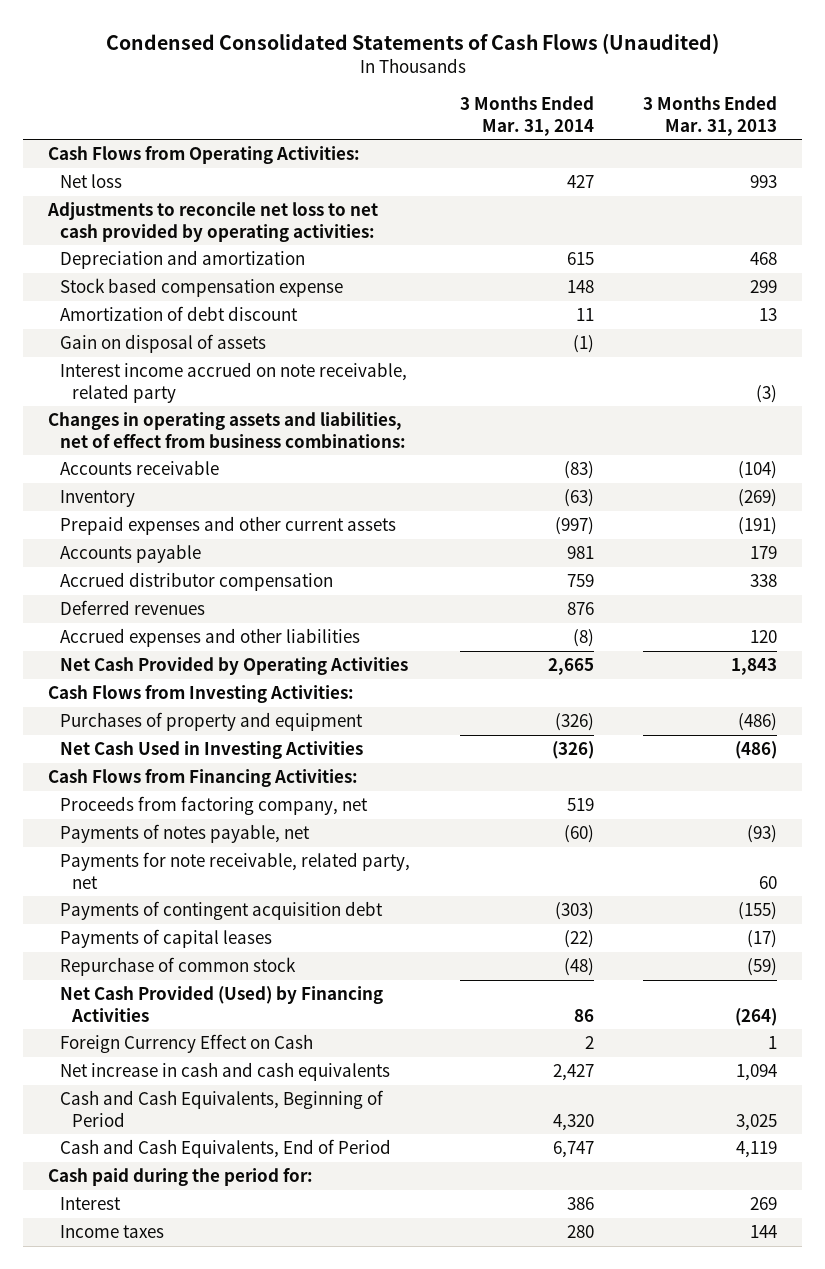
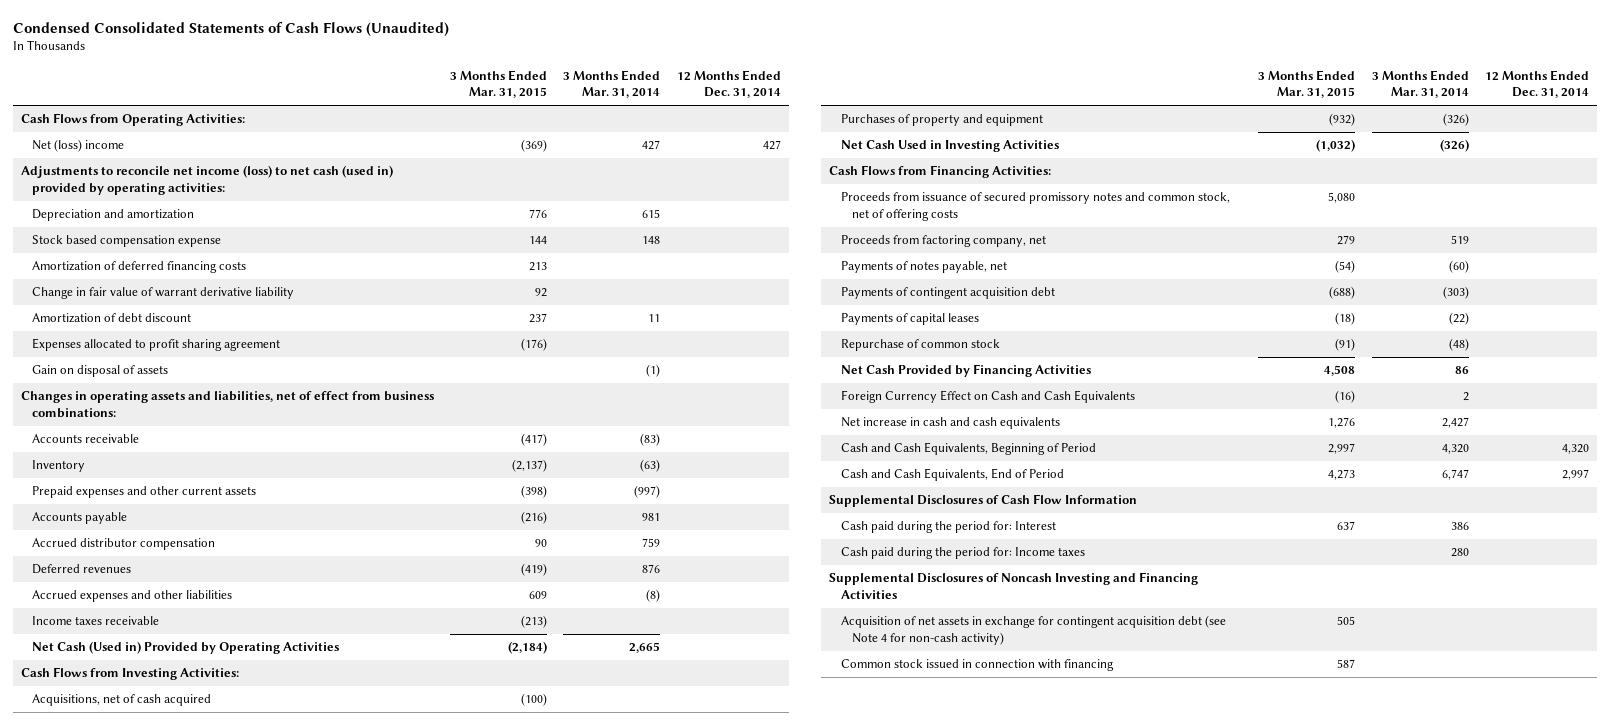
- | 3 Months Ended Mar. 31, 2014 | 3 Months Ended Mar. 31, 2013
+ | 3 Months Ended Mar. 31, 2015 | 3 Months Ended Mar. 31, 2014 | 12 Months Ended Dec. 31, 2014
- Net loss | 427 | 993
- Adjustments to reconcile net loss to net cash provided by operating activities:
+ Net (loss) income | (369) | 427 | 427
+ Adjustments to reconcile net income (loss) to net cash (used in) provided by operating activities:
+ Amortization of deferred financing costs | 213 | |
+ Change in fair value of warrant derivative liability | 92 | |
+ Expenses allocated to profit sharing agreement | (176) | |
- Interest income accrued on note receivable, related party | | (3)
- Net Cash Provided by Operating Activities | 2,665 | 1,843
+ Income taxes receivable | (213) | |
+ Net Cash (Used in) Provided by Operating Activities | (2,184) | 2,665 |
+ Acquisitions, net of cash acquired | (100) | |
+ Proceeds from issuance of secured promissory notes and common stock, net of offering costs | 5,080 | |
- Payments for note receivable, related party, net | | 60
- Net Cash Provided (Used) by Financing Activities | 86 | (264)
- Foreign Currency Effect on Cash | 2 | 1
+ Net Cash Provided by Financing Activities | 4,508 | 86 |
+ Foreign Currency Effect on Cash and Cash Equivalents | (16) | 2 |
- Cash paid during the period for:
- Interest | 386 | 269
- Income taxes | 280 | 144
+ Supplemental Disclosures of Cash Flow Information
+ Cash paid during the period for: Interest | 637 | 386 |
+ Cash paid during the period for: Income taxes | | 280 |
+ Supplemental Disclosures of Noncash Investing and Financing Activities
+ Acquisition of net assets in exchange for contingent acquisition debt (see Note 4 for non-cash activity) | 505 | |
+ Common stock issued in connection with financing | 587 | |

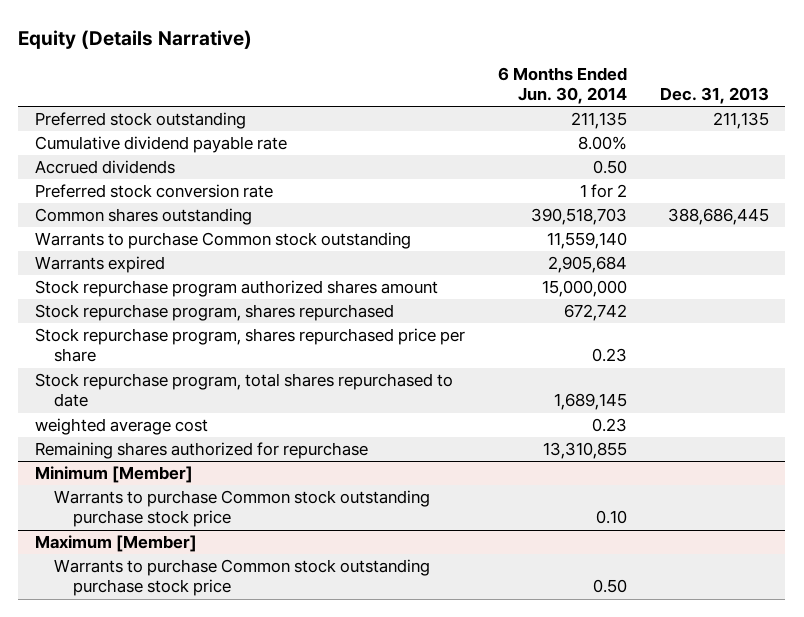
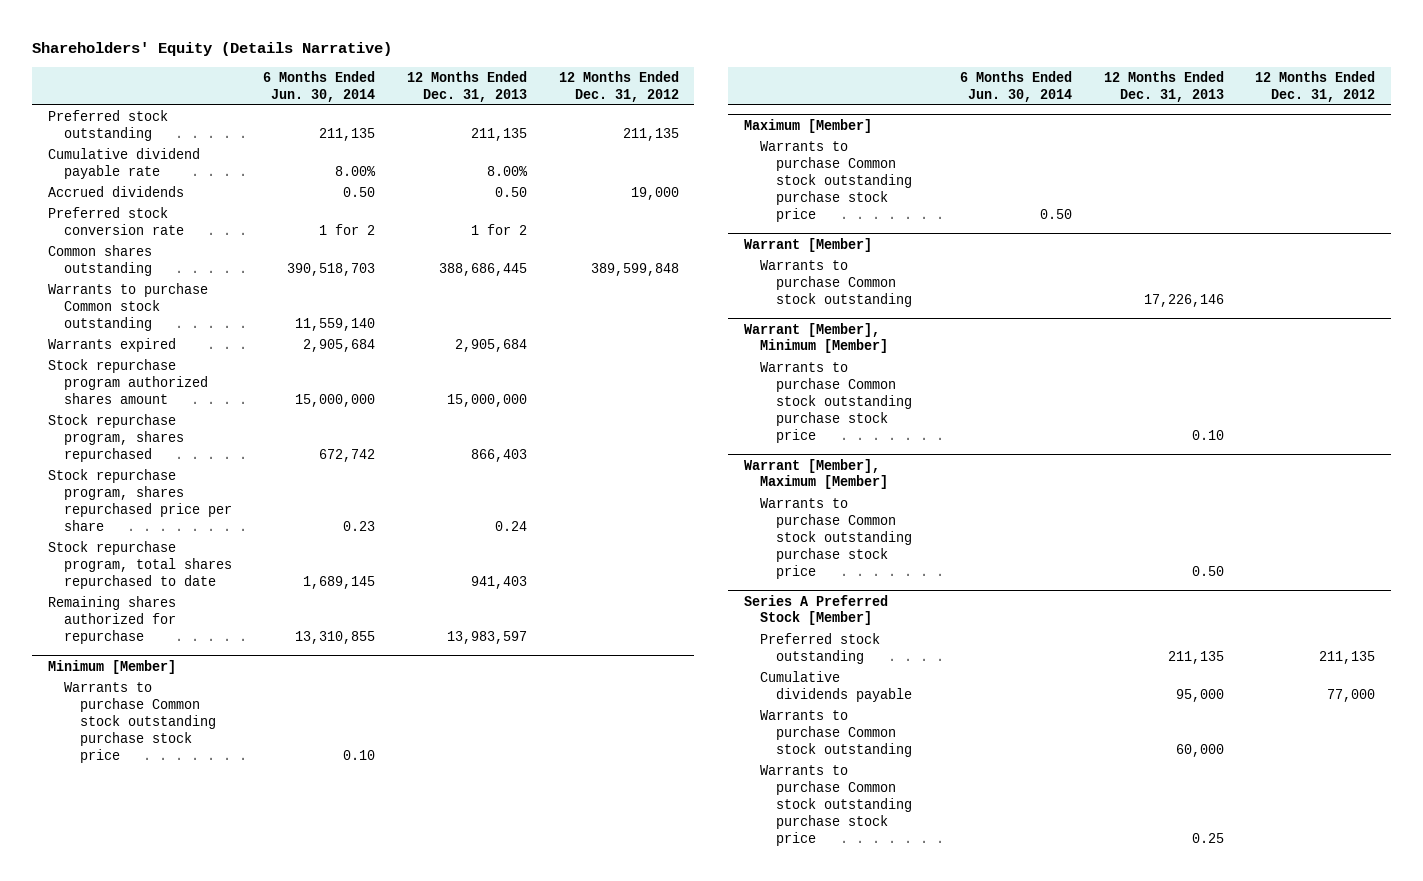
- Equity (Details Narrative)
+ Shareholders' Equity (Details Narrative)
- | 6 Months Ended Jun. 30, 2014 | Dec. 31, 2013
+ | 6 Months Ended Jun. 30, 2014 | 12 Months Ended Dec. 31, 2013 | 12 Months Ended Dec. 31, 2012
- weighted average cost | 0.23 |
+ Warrant [Member]
+ Warrants to purchase Common stock outstanding | | 17,226,146 |
+ Warrant [Member], Minimum [Member]
+ Warrants to purchase Common stock outstanding purchase stock price | | 0.10 |
+ Warrant [Member], Maximum [Member]
+ Warrants to purchase Common stock outstanding purchase stock price | | 0.50 |
+ Series A Preferred Stock [Member]
+ Preferred stock outstanding | | 211,135 | 211,135
+ Cumulative dividends payable | | 95,000 | 77,000
+ Warrants to purchase Common stock outstanding | | 60,000 |
+ Warrants to purchase Common stock outstanding purchase stock price | | 0.25 |

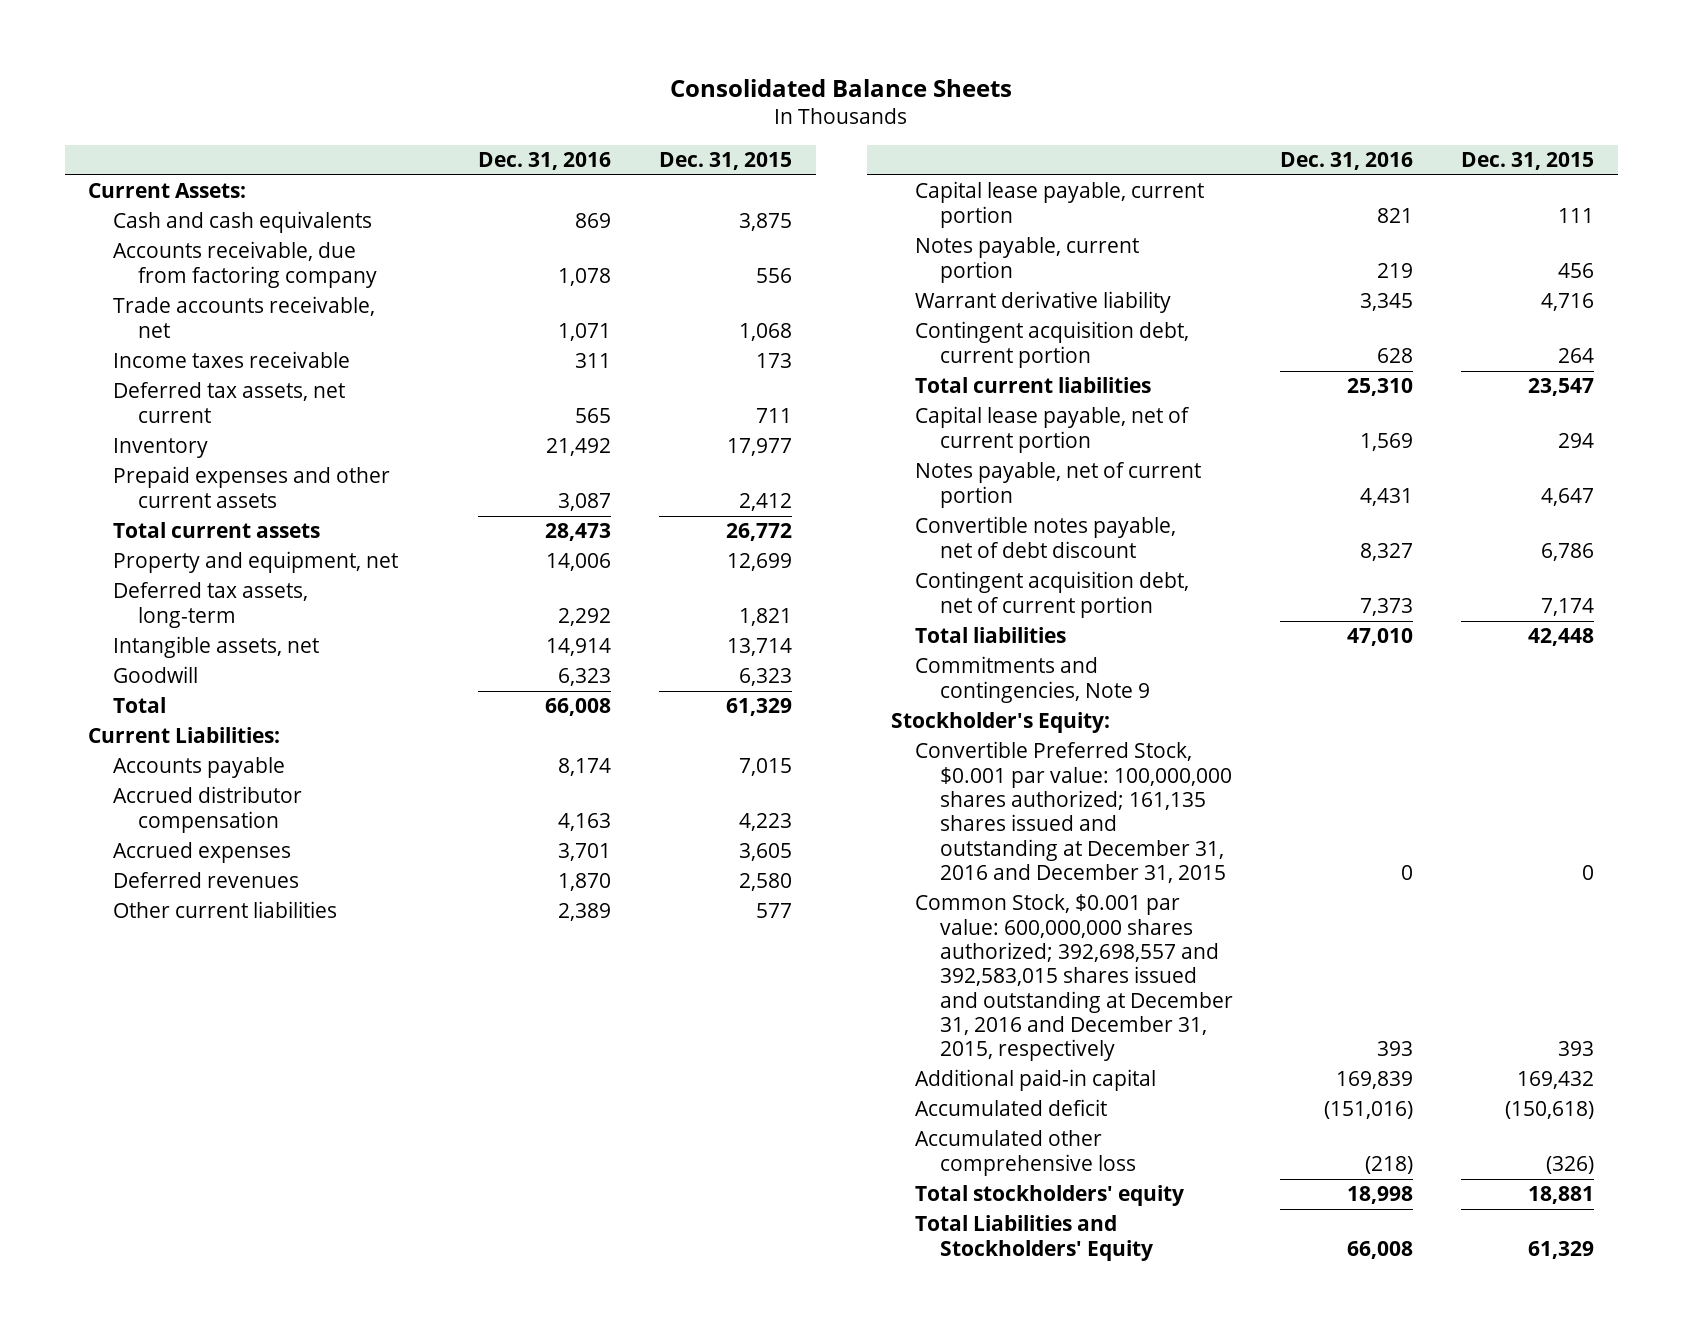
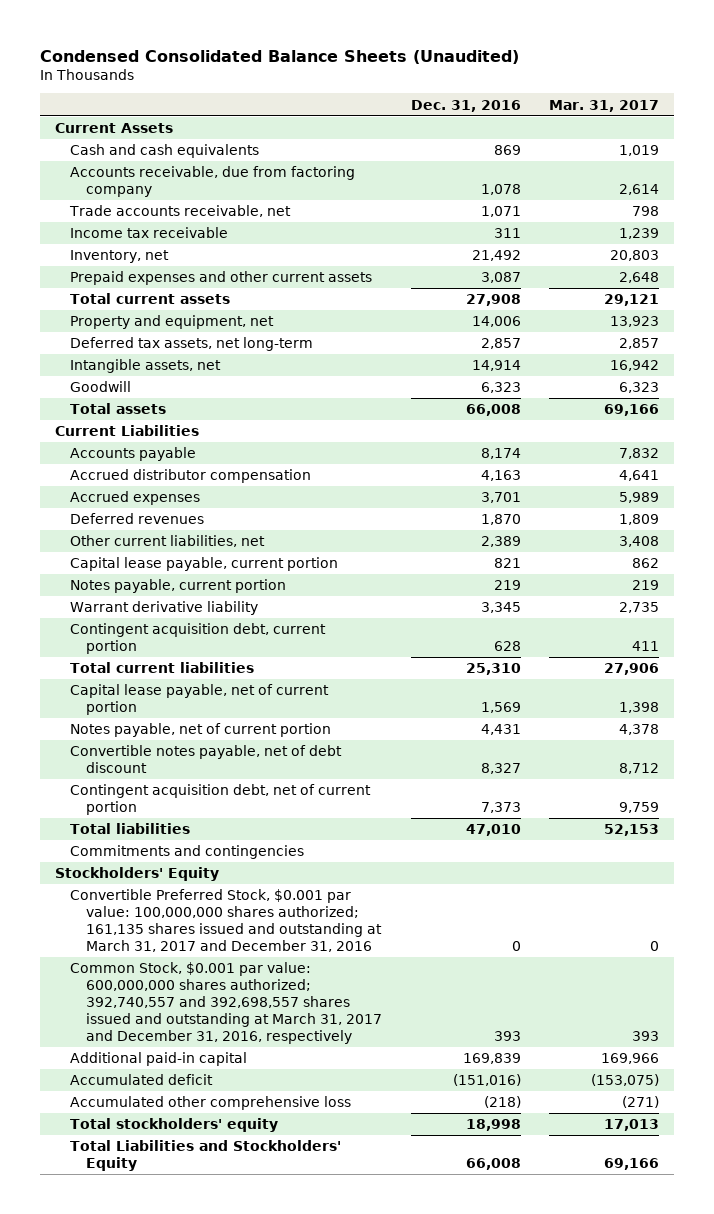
- Consolidated Balance Sheets
+ Condensed Consolidated Balance Sheets (Unaudited)
- | Dec. 31, 2016 | Dec. 31, 2015
+ | Dec. 31, 2016 | Mar. 31, 2017
- Current Assets:
+ Current Assets
- Income taxes receivable | 311 | 173
- Deferred tax assets, net current | 565 | 711
- Inventory | 21,492 | 17,977
+ Income tax receivable | 311 | 1,239
+ Inventory, net | 21,492 | 20,803
- Total current assets | 28,473 | 26,772
+ Total current assets | 27,908 | 29,121
- Deferred tax assets, long-term | 2,292 | 1,821
+ Deferred tax assets, net long-term | 2,857 | 2,857
- Total | 66,008 | 61,329
- Current Liabilities:
+ Total assets | 66,008 | 69,166
+ Current Liabilities
- Other current liabilities | 2,389 | 577
+ Other current liabilities, net | 2,389 | 3,408
- Commitments and contingencies, Note 9
- Stockholder's Equity:
- Convertible Preferred Stock, $0.001 par value: 100,000,000 shares authorized; 161,135 shares issued and outstanding at December 31, 2016 and December 31, 2015 | 0 | 0
- Common Stock, $0.001 par value: 600,000,000 shares authorized; 392,698,557 and 392,583,015 shares issued and outstanding at December 31, 2016 and December 31, 2015, respectively | 393 | 393
+ Commitments and contingencies
+ Stockholders' Equity
+ Convertible Preferred Stock, $0.001 par value: 100,000,000 shares authorized; 161,135 shares issued and outstanding at March 31, 2017 and December 31, 2016 | 0 | 0
+ Common Stock, $0.001 par value: 600,000,000 shares authorized; 392,740,557 and 392,698,557 shares issued and outstanding at March 31, 2017 and December 31, 2016, respectively | 393 | 393

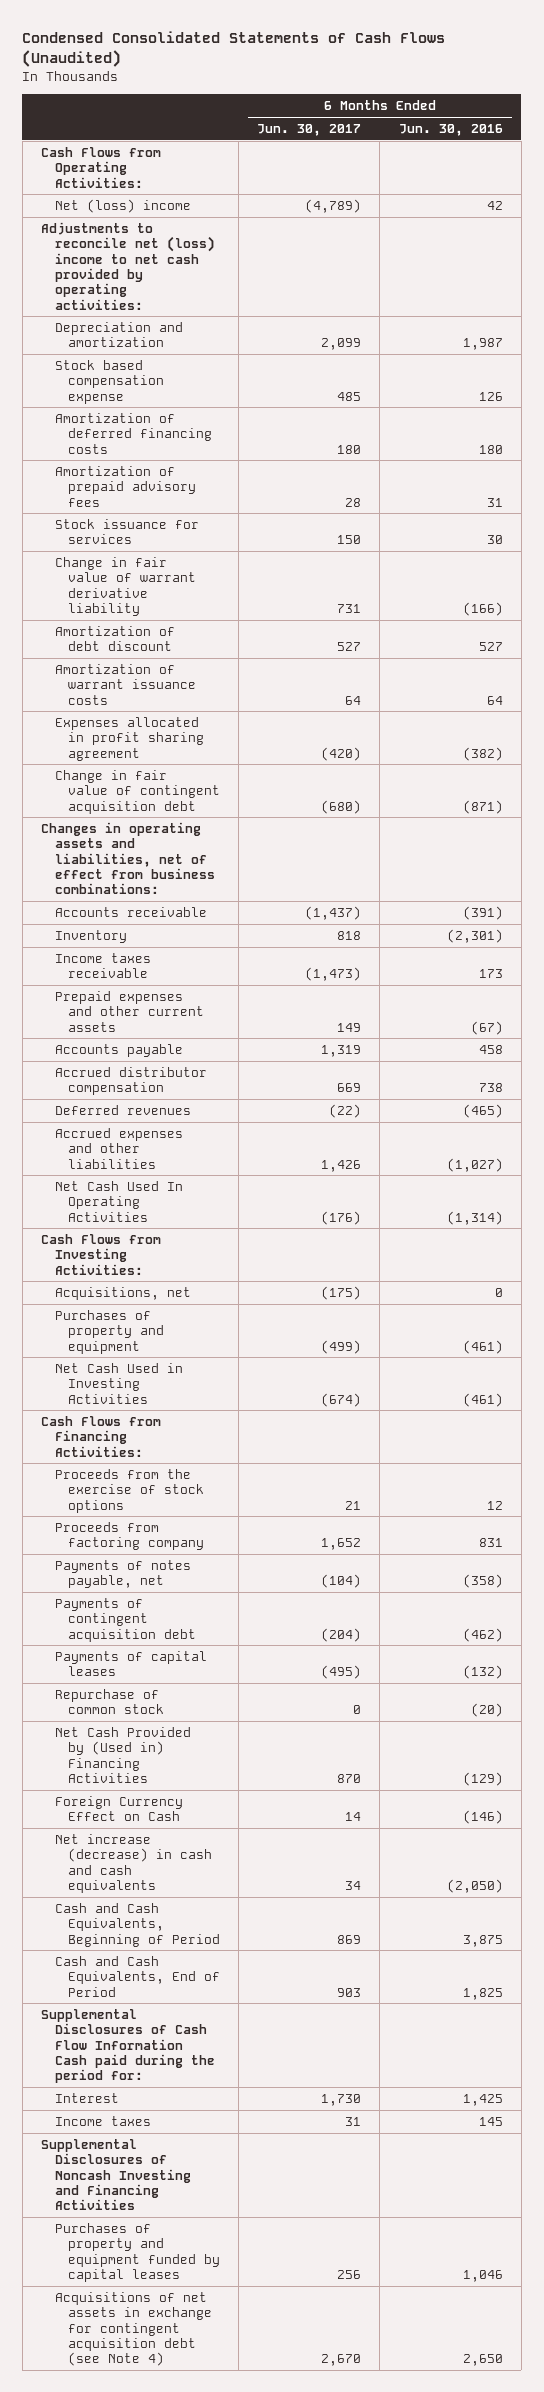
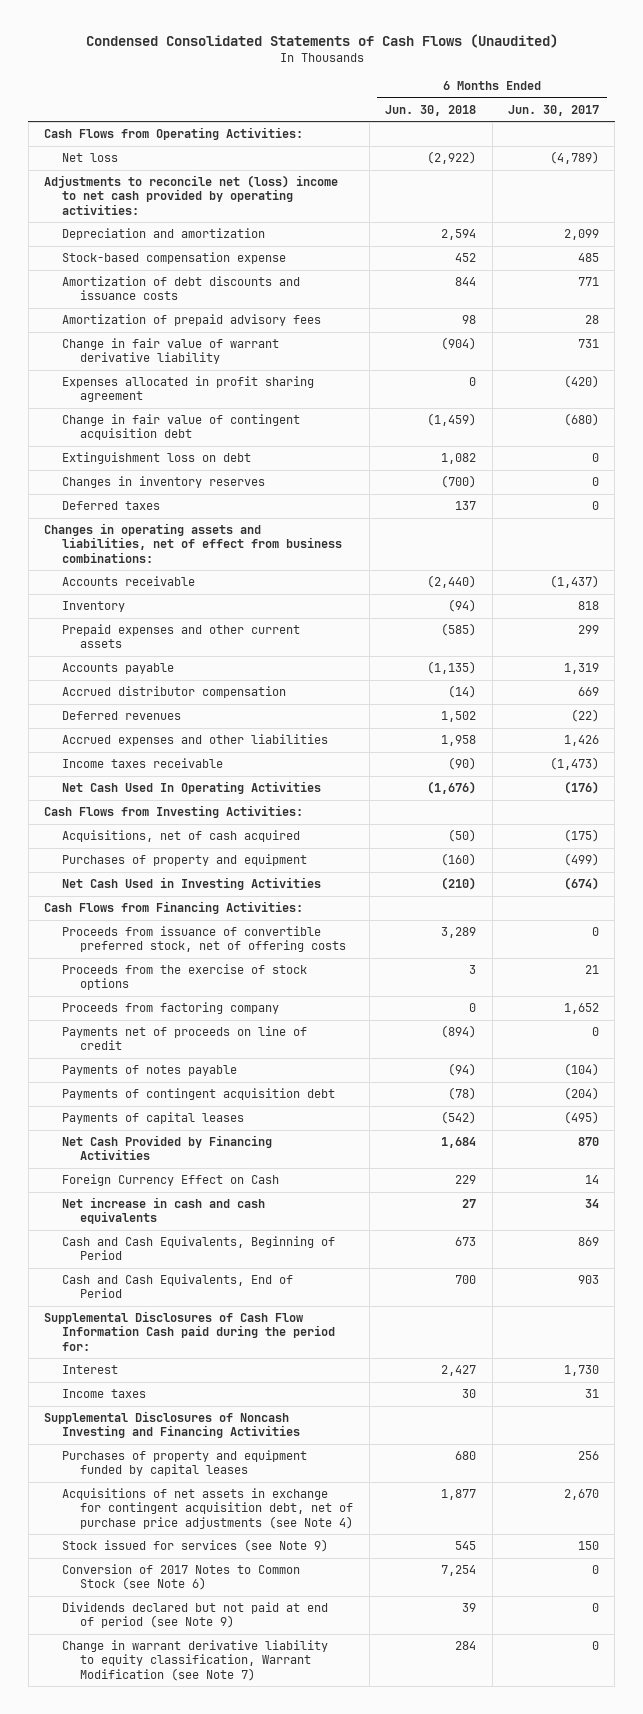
- | 6 Months Ended Jun. 30, 2017 | 6 Months Ended Jun. 30, 2016
+ | 6 Months Ended Jun. 30, 2018 | 6 Months Ended Jun. 30, 2017
- Net (loss) income | (4,789) | 42
+ Net loss | (2,922) | (4,789)
- Stock based compensation expense | 485 | 126
- Amortization of deferred financing costs | 180 | 180
+ Stock-based compensation expense | 452 | 485
+ Amortization of debt discounts and issuance costs | 844 | 771
- Stock issuance for services | 150 | 30
- Amortization of debt discount | 527 | 527
- Amortization of warrant issuance costs | 64 | 64
+ Extinguishment loss on debt | 1,082 | 0
+ Changes in inventory reserves | (700) | 0
+ Deferred taxes | 137 | 0
- Prepaid expenses and other current assets | 149 | (67)
+ Prepaid expenses and other current assets | (585) | 299
moved down: Income taxes receivable | (90) | (1,473)
- Acquisitions, net | (175) | 0
+ Acquisitions, net of cash acquired | (50) | (175)
+ Proceeds from issuance of convertible preferred stock, net of offering costs | 3,289 | 0
- Payments of notes payable, net | (104) | (358)
+ Payments net of proceeds on line of credit | (894) | 0
+ Payments of notes payable | (94) | (104)
- Repurchase of common stock | 0 | (20)
- Net Cash Provided by (Used in) Financing Activities | 870 | (129)
+ Net Cash Provided by Financing Activities | 1,684 | 870
- Net increase (decrease) in cash and cash equivalents | 34 | (2,050)
+ Net increase in cash and cash equivalents | 27 | 34
- Acquisitions of net assets in exchange for contingent acquisition debt (see Note 4) | 2,670 | 2,650
+ Acquisitions of net assets in exchange for contingent acquisition debt, net of purchase price adjustments (see Note 4) | 1,877 | 2,670
+ Stock issued for services (see Note 9) | 545 | 150
+ Conversion of 2017 Notes to Common Stock (see Note 6) | 7,254 | 0
+ Dividends declared but not paid at end of period (see Note 9) | 39 | 0
+ Change in warrant derivative liability to equity classification, Warrant Modification (see Note 7) | 284 | 0

